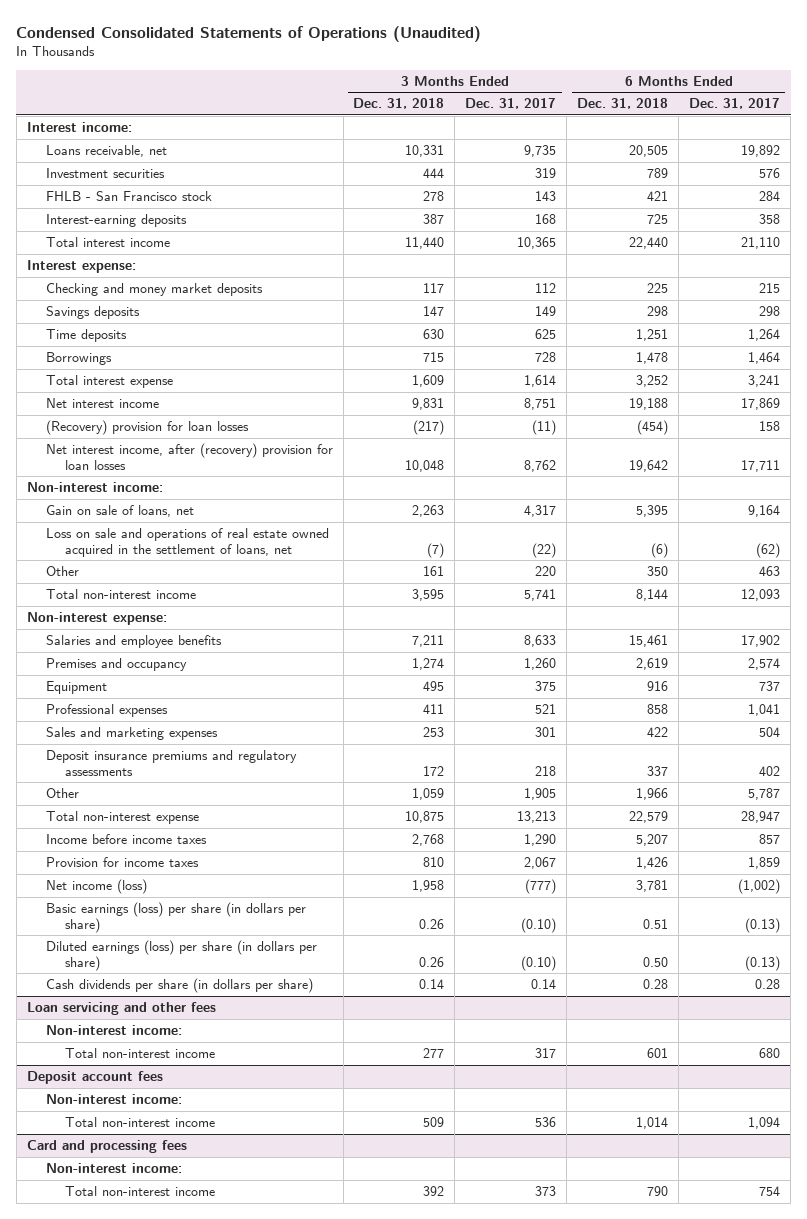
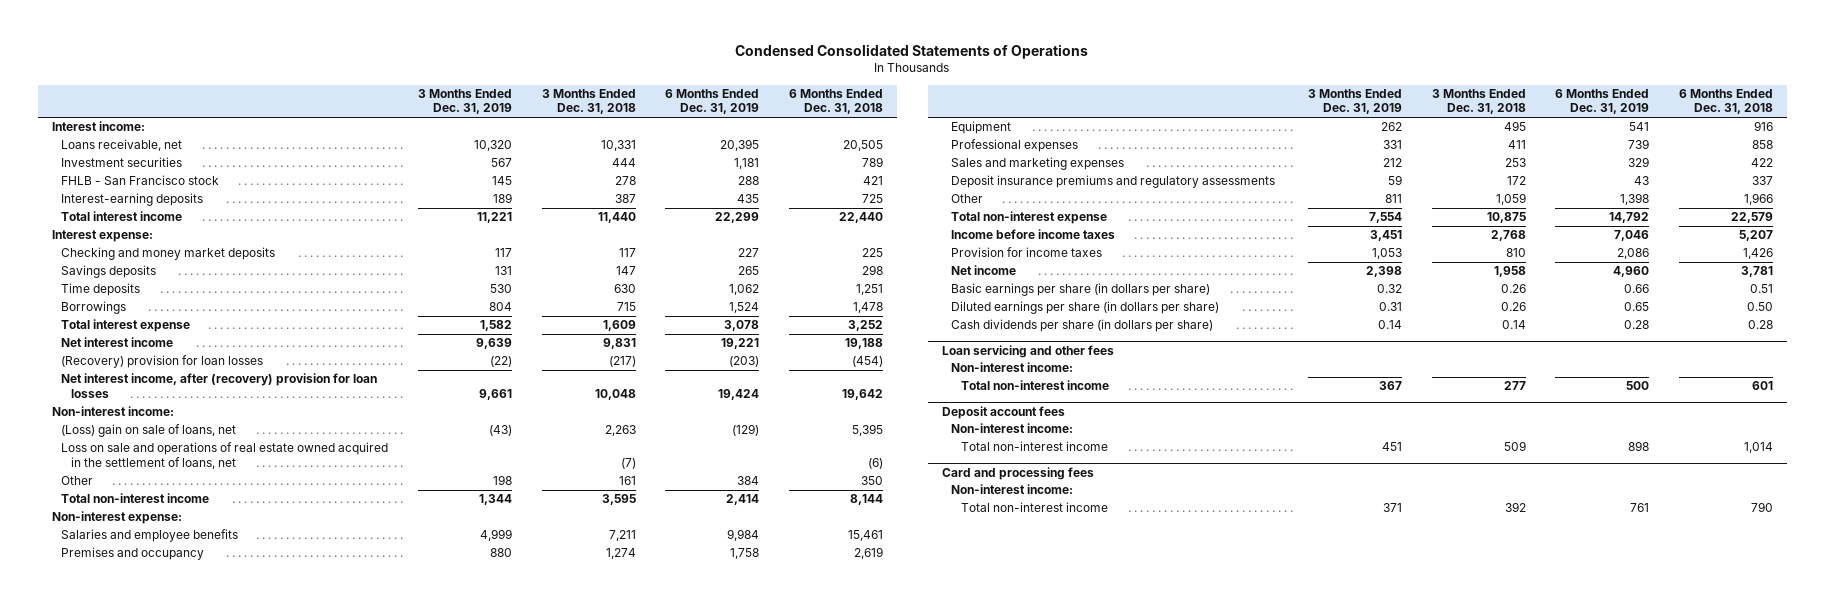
- Condensed Consolidated Statements of Operations (Unaudited)
+ Condensed Consolidated Statements of Operations
- | 3 Months Ended Dec. 31, 2018 | 3 Months Ended Dec. 31, 2017 | 6 Months Ended Dec. 31, 2018 | 6 Months Ended Dec. 31, 2017
+ | 3 Months Ended Dec. 31, 2019 | 3 Months Ended Dec. 31, 2018 | 6 Months Ended Dec. 31, 2019 | 6 Months Ended Dec. 31, 2018
- Gain on sale of loans, net | 2,263 | 4,317 | 5,395 | 9,164
+ (Loss) gain on sale of loans, net | (43) | 2,263 | (129) | 5,395
- Net income (loss) | 1,958 | (777) | 3,781 | (1,002)
- Basic earnings (loss) per share (in dollars per share) | 0.26 | (0.10) | 0.51 | (0.13)
- Diluted earnings (loss) per share (in dollars per share) | 0.26 | (0.10) | 0.50 | (0.13)
+ Net income | 2,398 | 1,958 | 4,960 | 3,781
+ Basic earnings per share (in dollars per share) | 0.32 | 0.26 | 0.66 | 0.51
+ Diluted earnings per share (in dollars per share) | 0.31 | 0.26 | 0.65 | 0.50

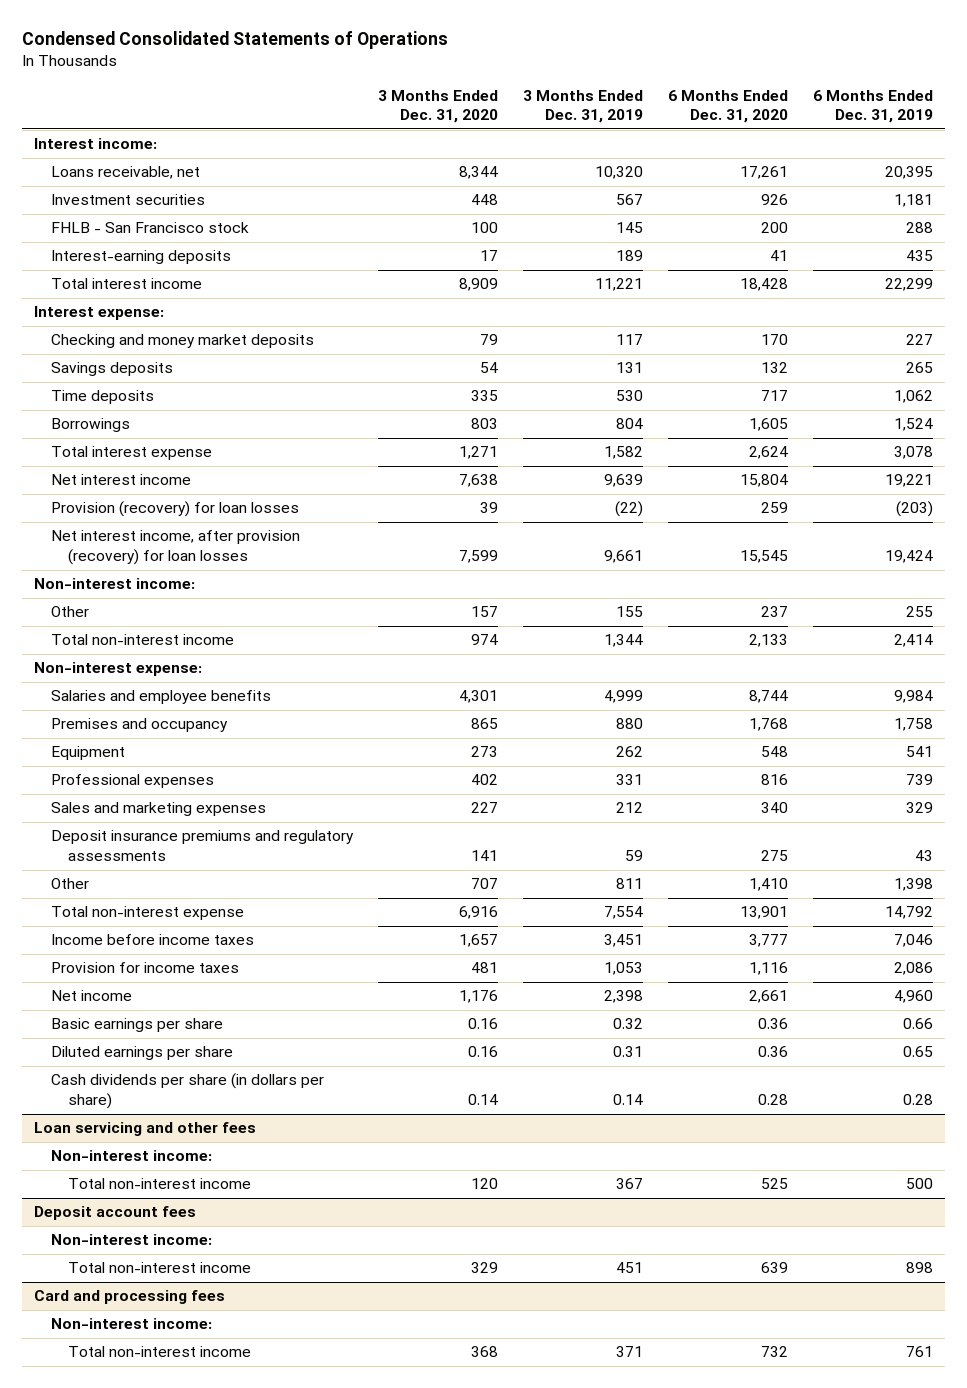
- | 3 Months Ended Dec. 31, 2019 | 3 Months Ended Dec. 31, 2018 | 6 Months Ended Dec. 31, 2019 | 6 Months Ended Dec. 31, 2018
+ | 3 Months Ended Dec. 31, 2020 | 3 Months Ended Dec. 31, 2019 | 6 Months Ended Dec. 31, 2020 | 6 Months Ended Dec. 31, 2019
- (Recovery) provision for loan losses | (22) | (217) | (203) | (454)
- Net interest income, after (recovery) provision for loan losses | 9,661 | 10,048 | 19,424 | 19,642
+ Provision (recovery) for loan losses | 39 | (22) | 259 | (203)
+ Net interest income, after provision (recovery) for loan losses | 7,599 | 9,661 | 15,545 | 19,424
- (Loss) gain on sale of loans, net | (43) | 2,263 | (129) | 5,395
- Loss on sale and operations of real estate owned acquired in the settlement of loans, net | | (7) | | (6)
- Other | 198 | 161 | 384 | 350
+ Other | 157 | 155 | 237 | 255
- Basic earnings per share (in dollars per share) | 0.32 | 0.26 | 0.66 | 0.51
- Diluted earnings per share (in dollars per share) | 0.31 | 0.26 | 0.65 | 0.50
+ Basic earnings per share | 0.16 | 0.32 | 0.36 | 0.66
+ Diluted earnings per share | 0.16 | 0.31 | 0.36 | 0.65

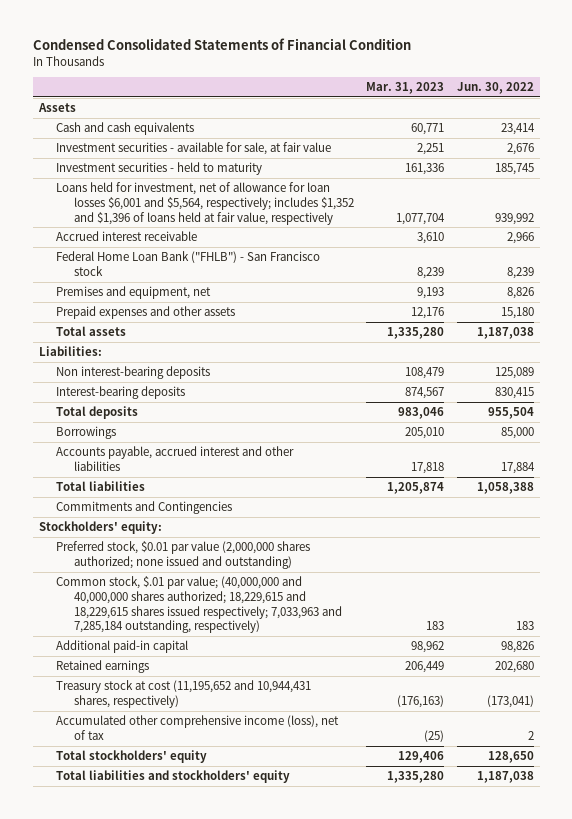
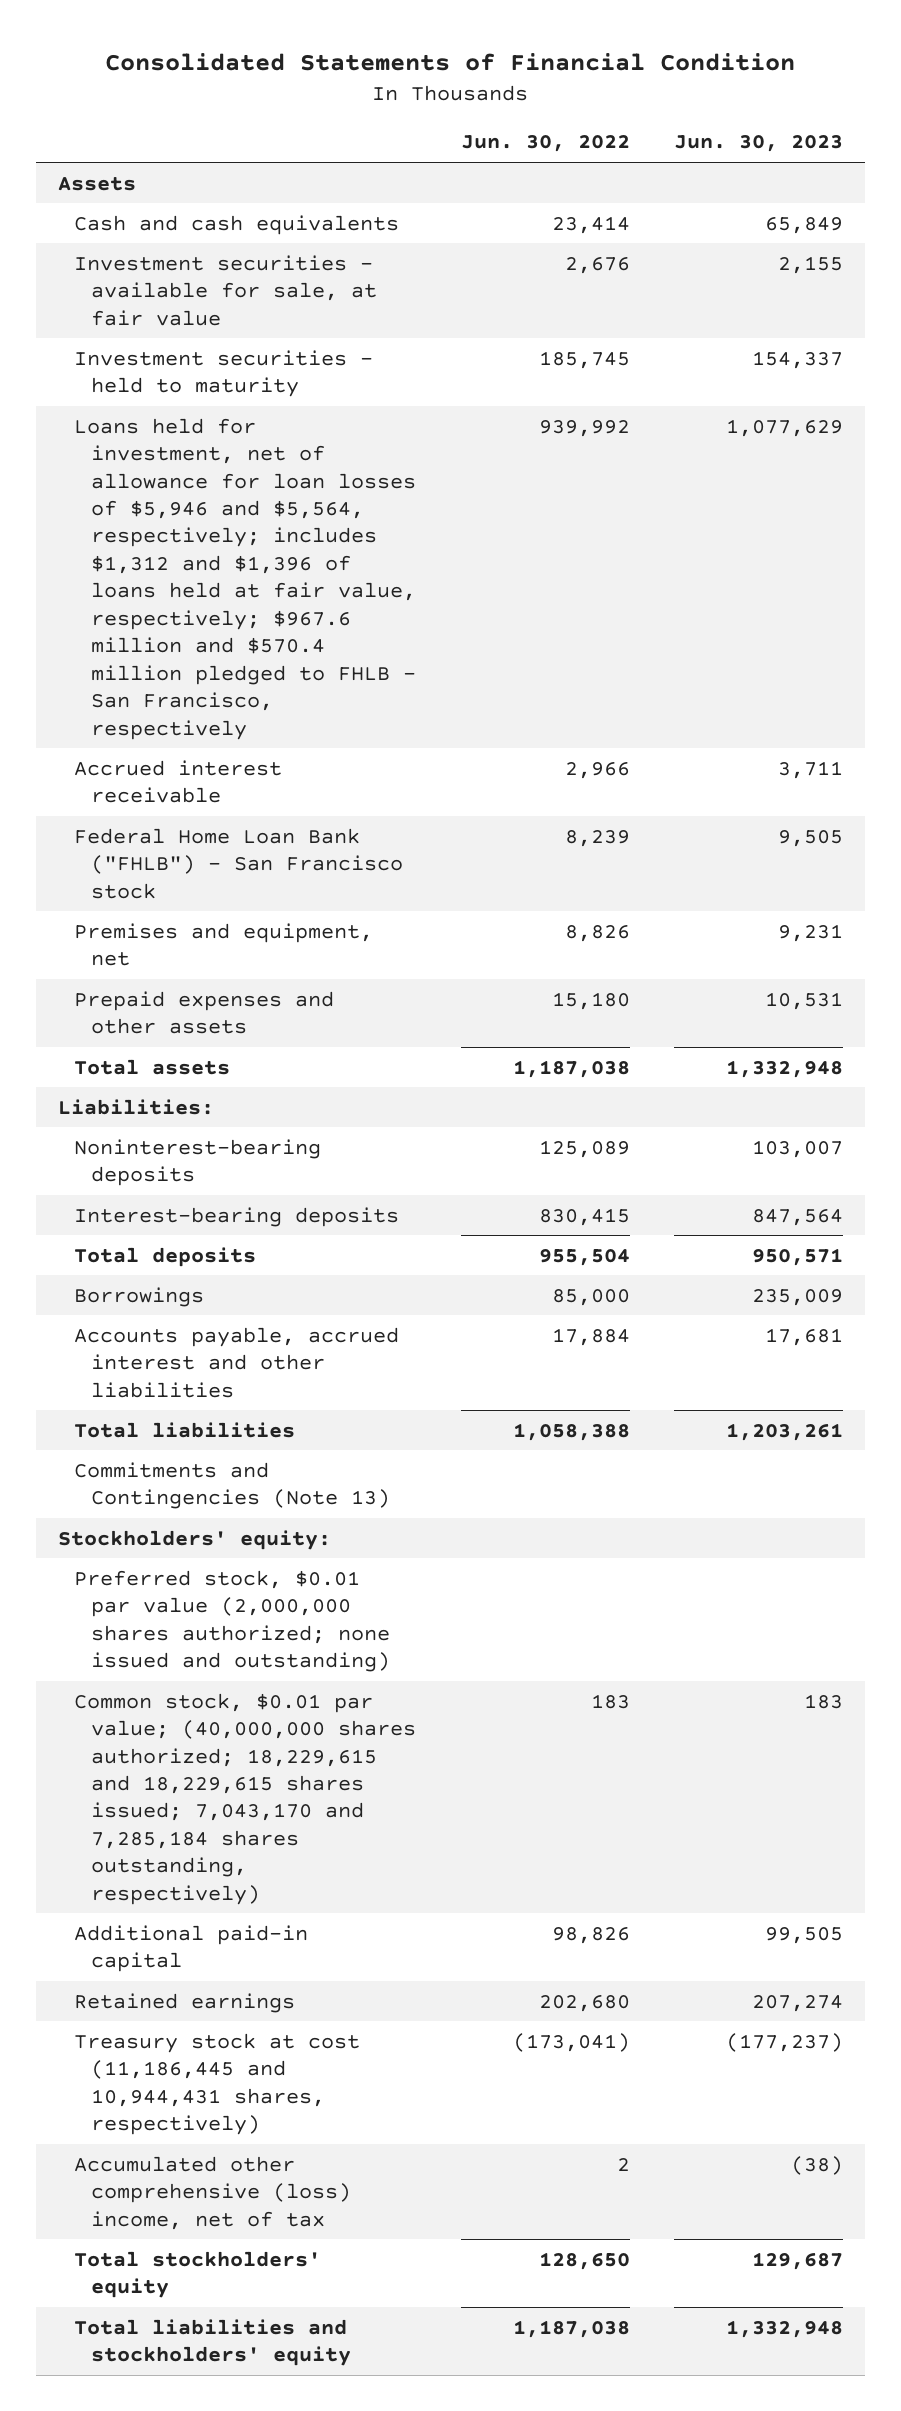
- Condensed Consolidated Statements of Financial Condition
+ Consolidated Statements of Financial Condition
- | Mar. 31, 2023 | Jun. 30, 2022
+ | Jun. 30, 2022 | Jun. 30, 2023
- Loans held for investment, net of allowance for loan losses $6,001 and $5,564, respectively; includes $1,352 and $1,396 of loans held at fair value, respectively | 1,077,704 | 939,992
+ Loans held for investment, net of allowance for loan losses of $5,946 and $5,564, respectively; includes $1,312 and $1,396 of loans held at fair value, respectively; $967.6 million and $570.4 million pledged to FHLB - San Francisco, respectively | 939,992 | 1,077,629
- Non interest-bearing deposits | 108,479 | 125,089
+ Noninterest-bearing deposits | 125,089 | 103,007
- Commitments and Contingencies
+ Commitments and Contingencies (Note 13)
- Common stock, $.01 par value; (40,000,000 and 40,000,000 shares authorized; 18,229,615 and 18,229,615 shares issued respectively; 7,033,963 and 7,285,184 outstanding, respectively) | 183 | 183
+ Common stock, $0.01 par value; (40,000,000 shares authorized; 18,229,615 and 18,229,615 shares issued; 7,043,170 and 7,285,184 shares outstanding, respectively) | 183 | 183
- Treasury stock at cost (11,195,652 and 10,944,431 shares, respectively) | (176,163) | (173,041)
- Accumulated other comprehensive income (loss), net of tax | (25) | 2
+ Treasury stock at cost (11,186,445 and 10,944,431 shares, respectively) | (173,041) | (177,237)
+ Accumulated other comprehensive (loss) income, net of tax | 2 | (38)

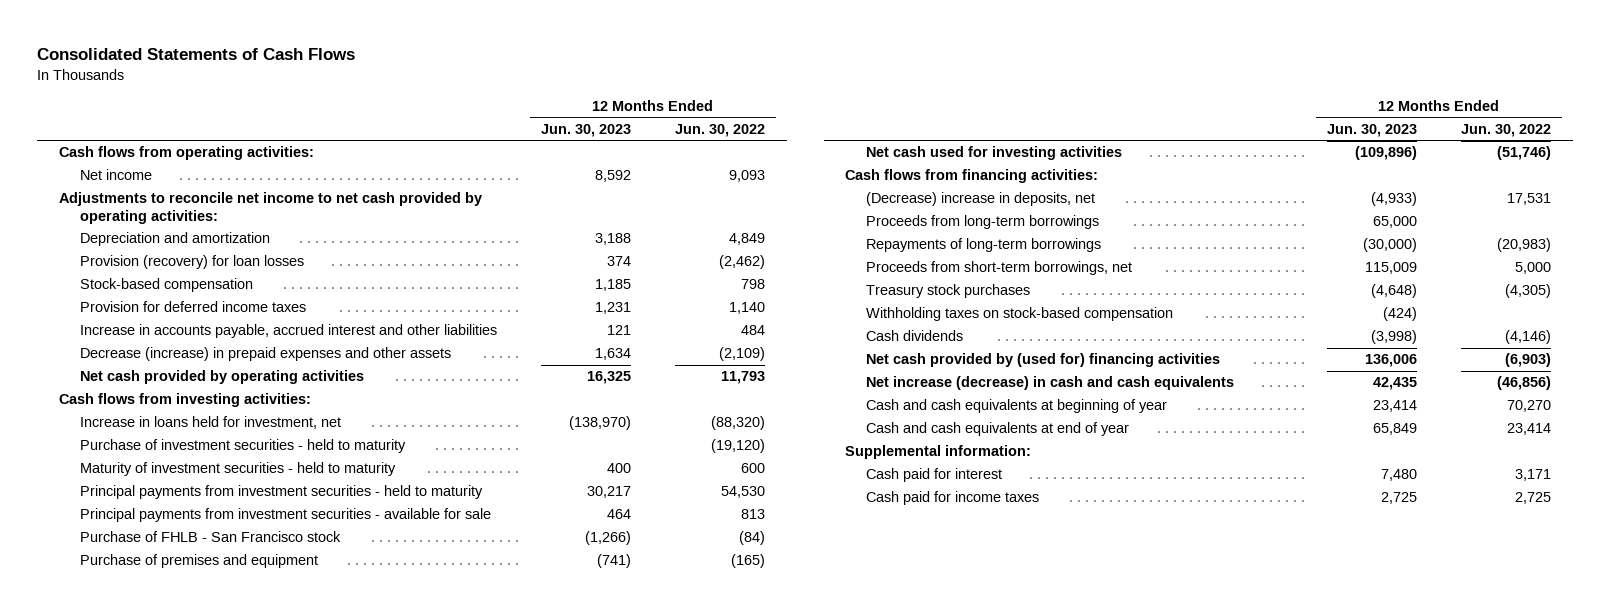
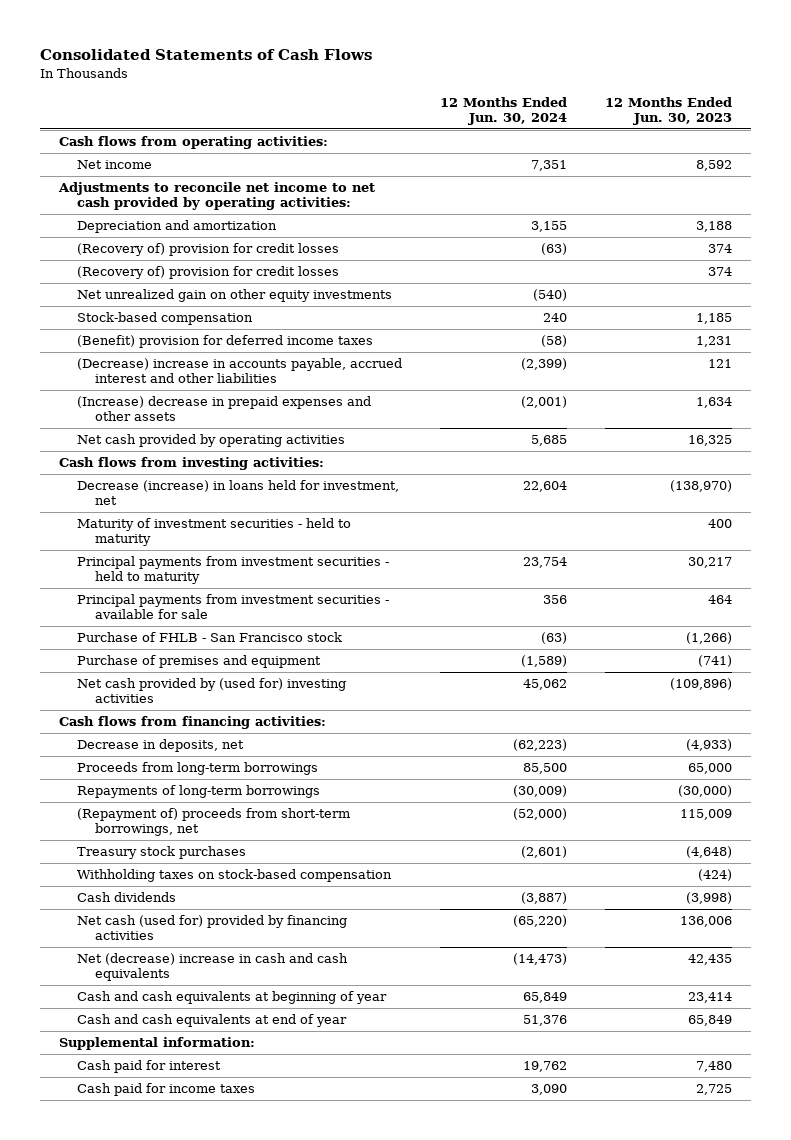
- | 12 Months Ended Jun. 30, 2023 | 12 Months Ended Jun. 30, 2022
+ | 12 Months Ended Jun. 30, 2024 | 12 Months Ended Jun. 30, 2023
- Provision (recovery) for loan losses | 374 | (2,462)
+ (Recovery of) provision for credit losses | (63) | 374
+ (Recovery of) provision for credit losses | | 374
+ Net unrealized gain on other equity investments | (540) |
- Provision for deferred income taxes | 1,231 | 1,140
- Increase in accounts payable, accrued interest and other liabilities | 121 | 484
- Decrease (increase) in prepaid expenses and other assets | 1,634 | (2,109)
+ (Benefit) provision for deferred income taxes | (58) | 1,231
+ (Decrease) increase in accounts payable, accrued interest and other liabilities | (2,399) | 121
+ (Increase) decrease in prepaid expenses and other assets | (2,001) | 1,634
- Increase in loans held for investment, net | (138,970) | (88,320)
- Purchase of investment securities - held to maturity | | (19,120)
+ Decrease (increase) in loans held for investment, net | 22,604 | (138,970)
- Net cash used for investing activities | (109,896) | (51,746)
+ Net cash provided by (used for) investing activities | 45,062 | (109,896)
- (Decrease) increase in deposits, net | (4,933) | 17,531
+ Decrease in deposits, net | (62,223) | (4,933)
- Proceeds from short-term borrowings, net | 115,009 | 5,000
+ (Repayment of) proceeds from short-term borrowings, net | (52,000) | 115,009
- Net cash provided by (used for) financing activities | 136,006 | (6,903)
- Net increase (decrease) in cash and cash equivalents | 42,435 | (46,856)
+ Net cash (used for) provided by financing activities | (65,220) | 136,006
+ Net (decrease) increase in cash and cash equivalents | (14,473) | 42,435

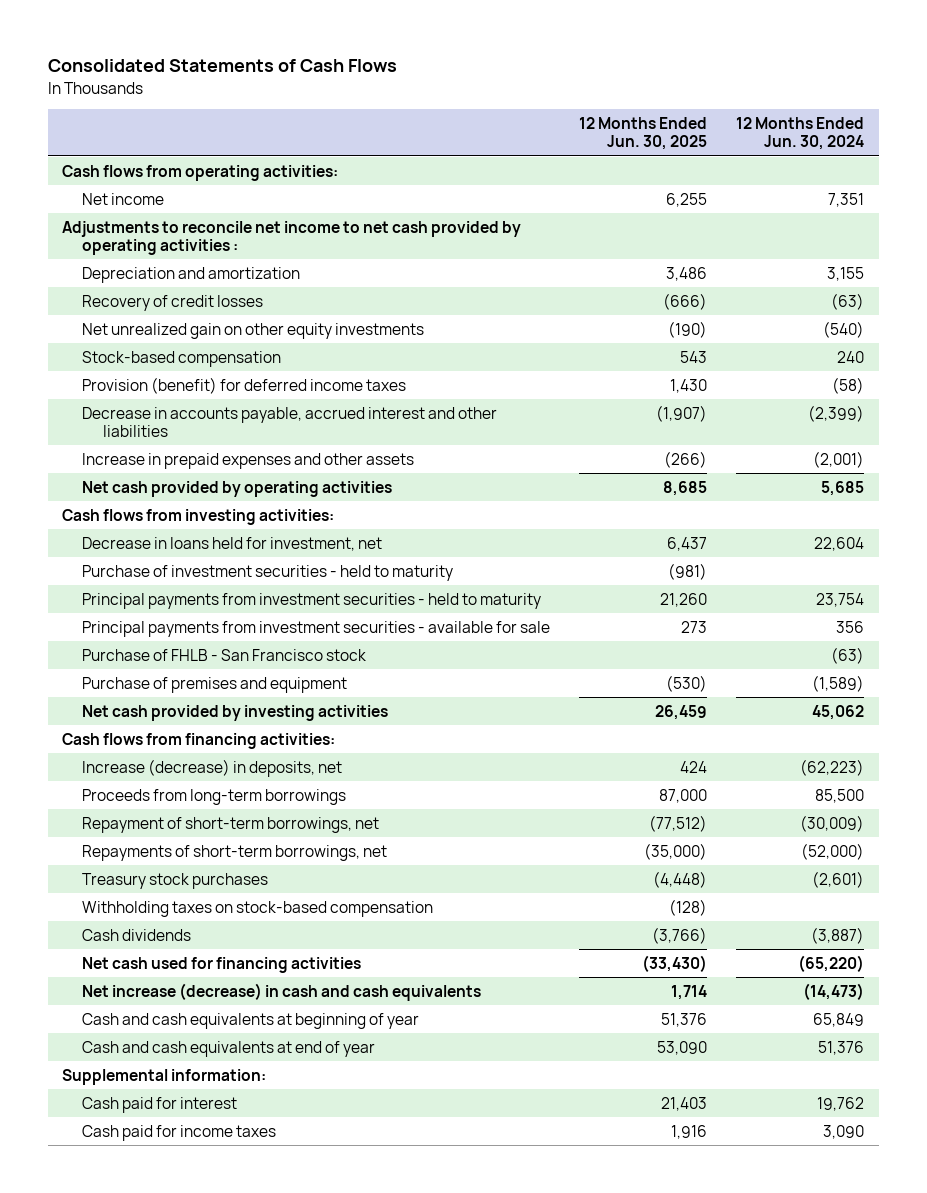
- | 12 Months Ended Jun. 30, 2024 | 12 Months Ended Jun. 30, 2023
+ | 12 Months Ended Jun. 30, 2025 | 12 Months Ended Jun. 30, 2024
- Adjustments to reconcile net income to net cash provided by operating activities:
+ Adjustments to reconcile net income to net cash provided by operating activities :
- (Recovery of) provision for credit losses | (63) | 374
- (Recovery of) provision for credit losses | | 374
+ Recovery of credit losses | (666) | (63)
- (Benefit) provision for deferred income taxes | (58) | 1,231
- (Decrease) increase in accounts payable, accrued interest and other liabilities | (2,399) | 121
- (Increase) decrease in prepaid expenses and other assets | (2,001) | 1,634
+ Provision (benefit) for deferred income taxes | 1,430 | (58)
+ Decrease in accounts payable, accrued interest and other liabilities | (1,907) | (2,399)
+ Increase in prepaid expenses and other assets | (266) | (2,001)
- Decrease (increase) in loans held for investment, net | 22,604 | (138,970)
- Maturity of investment securities - held to maturity | | 400
+ Decrease in loans held for investment, net | 6,437 | 22,604
+ Purchase of investment securities - held to maturity | (981) |
- Net cash provided by (used for) investing activities | 45,062 | (109,896)
+ Net cash provided by investing activities | 26,459 | 45,062
- Decrease in deposits, net | (62,223) | (4,933)
+ Increase (decrease) in deposits, net | 424 | (62,223)
- Repayments of long-term borrowings | (30,009) | (30,000)
- (Repayment of) proceeds from short-term borrowings, net | (52,000) | 115,009
+ Repayment of short-term borrowings, net | (77,512) | (30,009)
+ Repayments of short-term borrowings, net | (35,000) | (52,000)
- Net cash (used for) provided by financing activities | (65,220) | 136,006
- Net (decrease) increase in cash and cash equivalents | (14,473) | 42,435
+ Net cash used for financing activities | (33,430) | (65,220)
+ Net increase (decrease) in cash and cash equivalents | 1,714 | (14,473)

